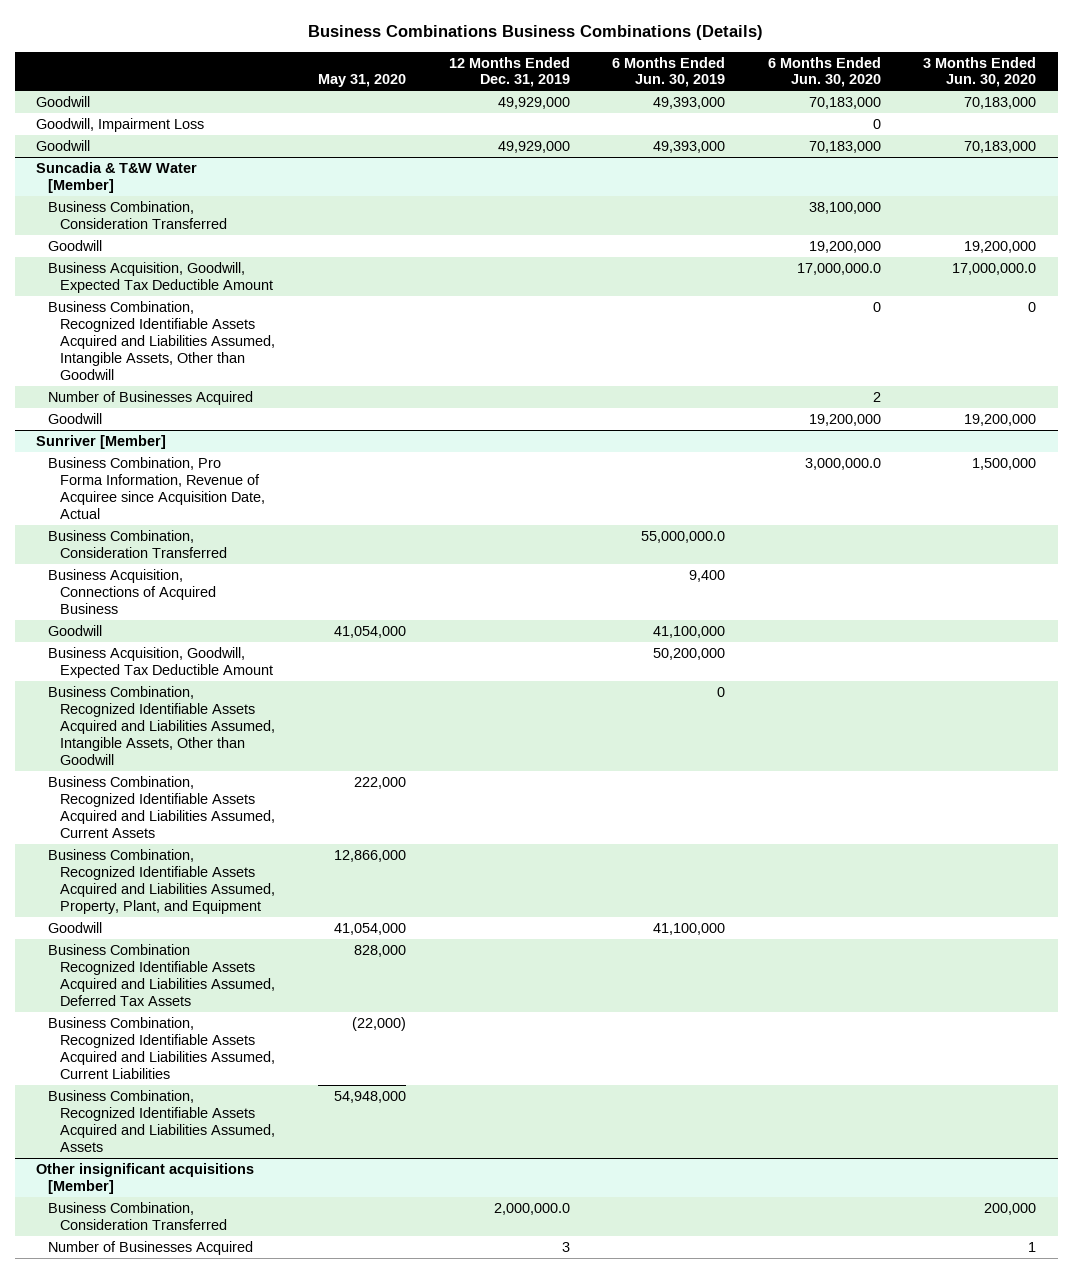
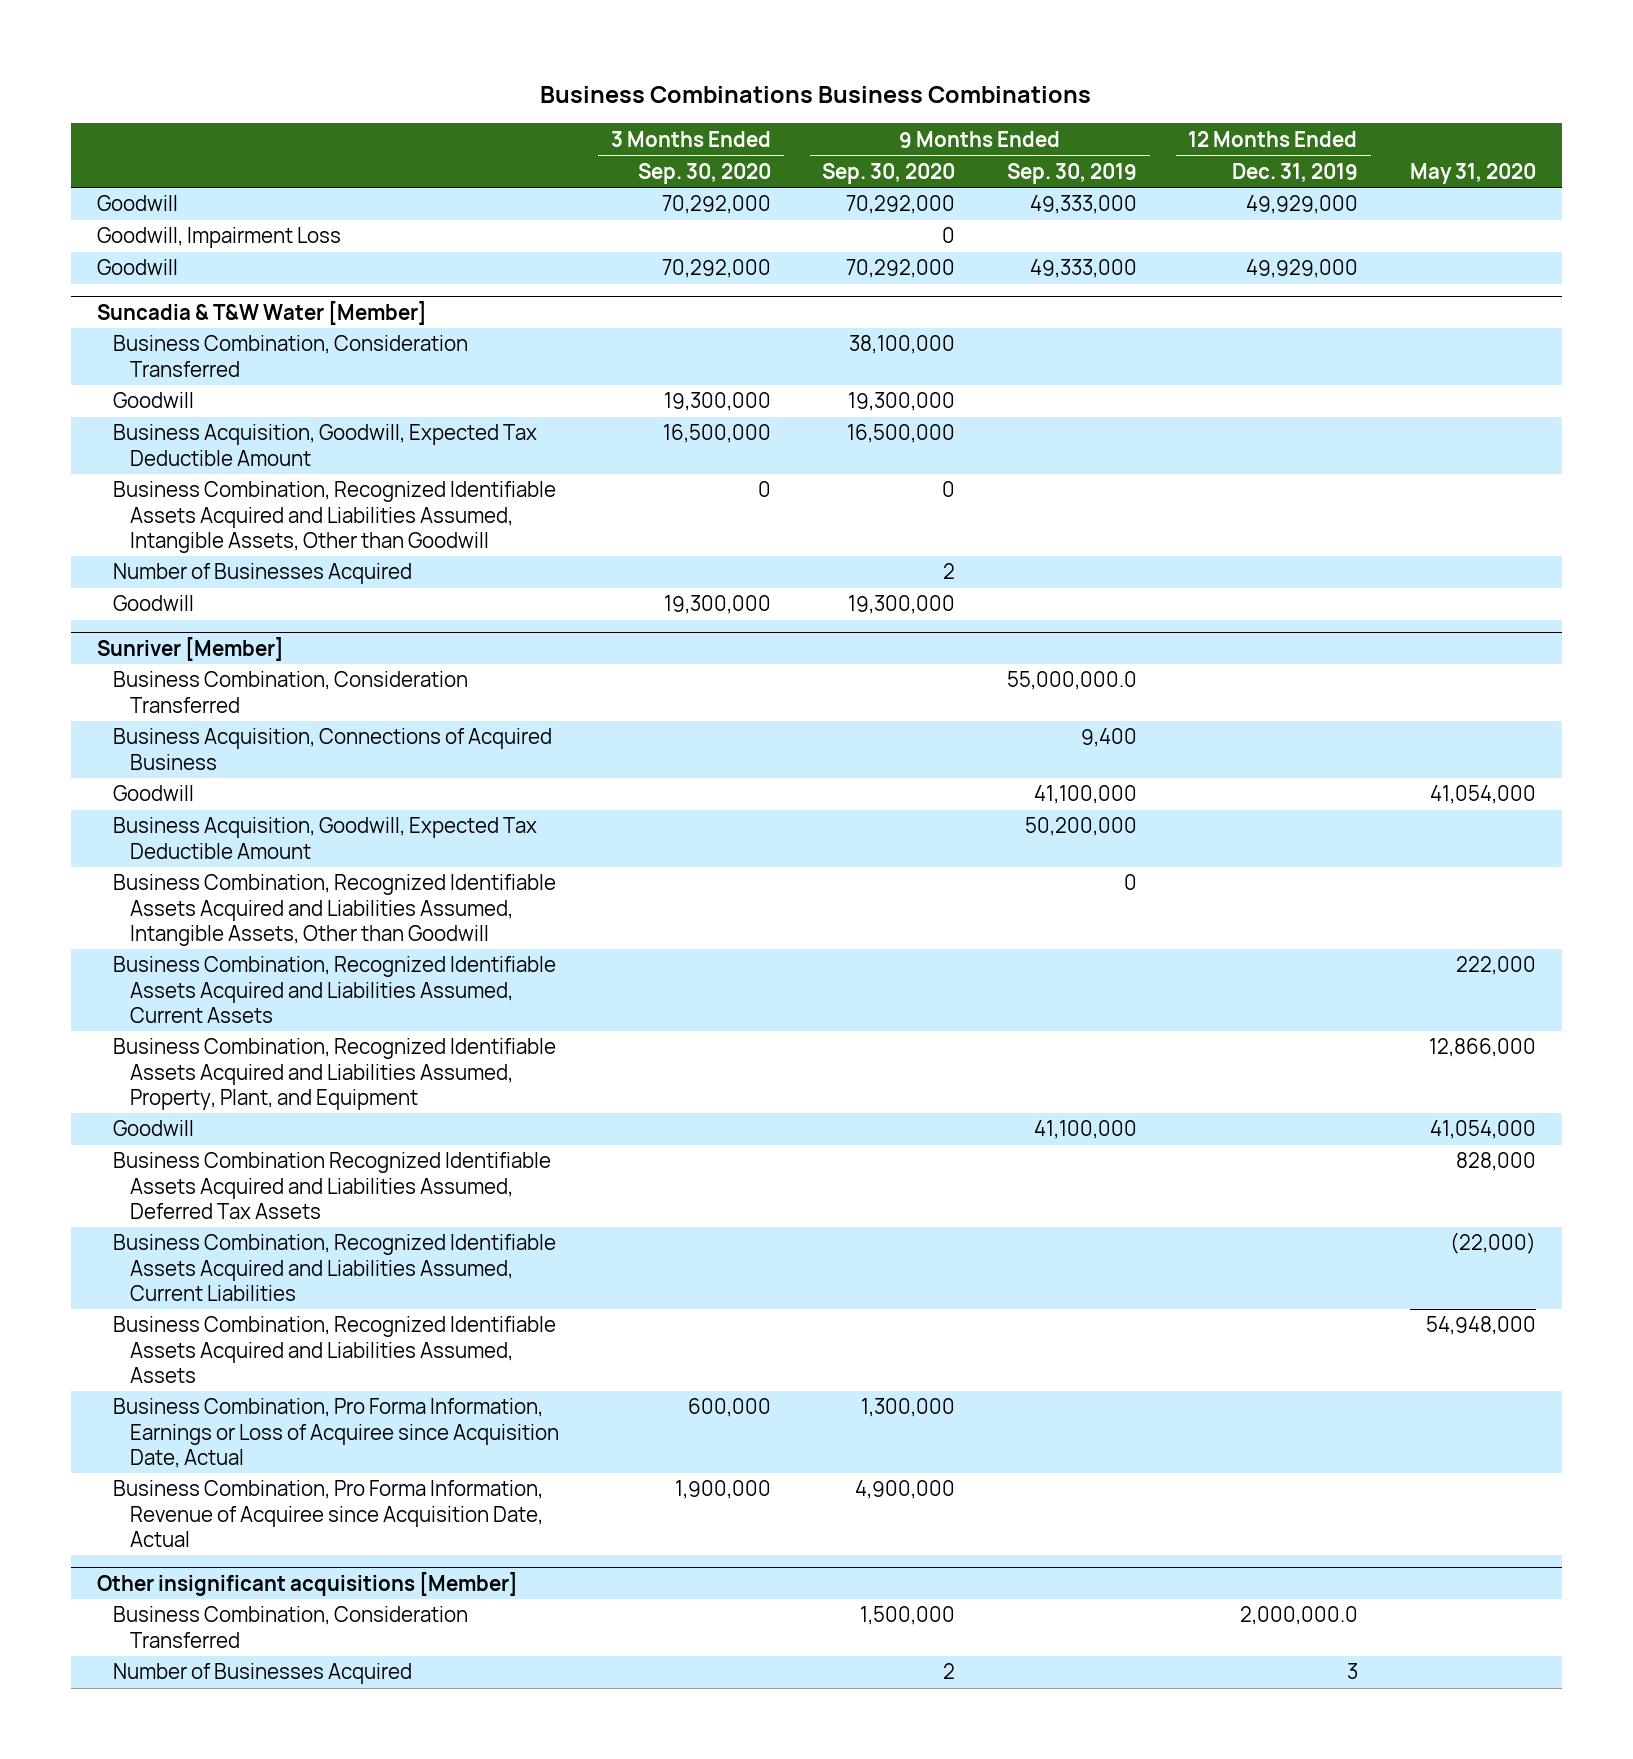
- Business Combinations Business Combinations (Details)
+ Business Combinations Business Combinations
- | May 31, 2020 | 12 Months Ended Dec. 31, 2019 | 6 Months Ended Jun. 30, 2019 | 6 Months Ended Jun. 30, 2020 | 3 Months Ended Jun. 30, 2020
+ | 3 Months Ended Sep. 30, 2020 | 9 Months Ended Sep. 30, 2020 | 9 Months Ended Sep. 30, 2019 | 12 Months Ended Dec. 31, 2019 | May 31, 2020
@ Sunriver [Member]
+ Business Combination, Pro Forma Information, Earnings or Loss of Acquiree since Acquisition Date, Actual | 600,000 | 1,300,000 | | |
moved down: Business Combination, Pro Forma Information, Revenue of Acquiree since Acquisition Date, Actual | 1,900,000 | 4,900,000 | | |

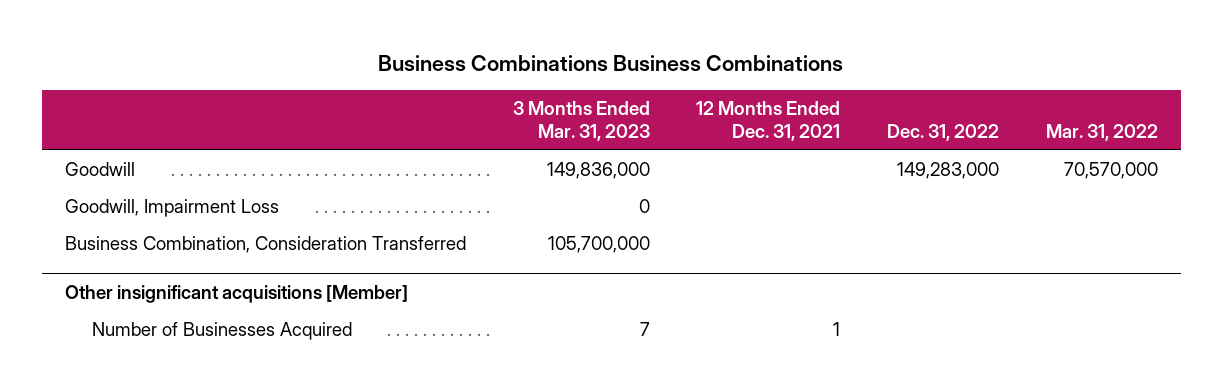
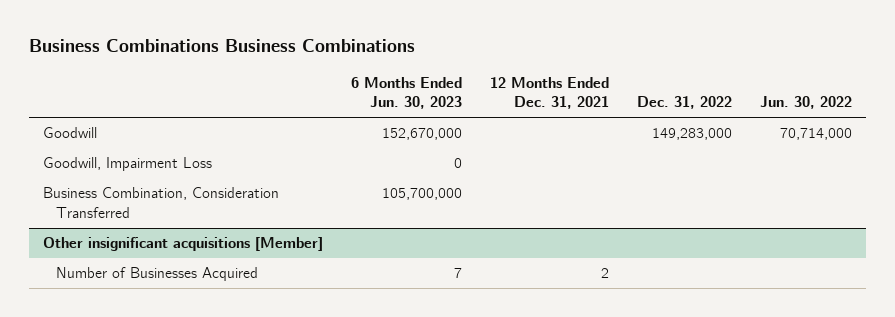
- | 3 Months Ended Mar. 31, 2023 | 12 Months Ended Dec. 31, 2021 | Dec. 31, 2022 | Mar. 31, 2022
+ | 6 Months Ended Jun. 30, 2023 | 12 Months Ended Dec. 31, 2021 | Dec. 31, 2022 | Jun. 30, 2022
@ Other insignificant acquisitions [Member]
- Number of Businesses Acquired | 7 | 1 | |
+ Number of Businesses Acquired | 7 | 2 | |

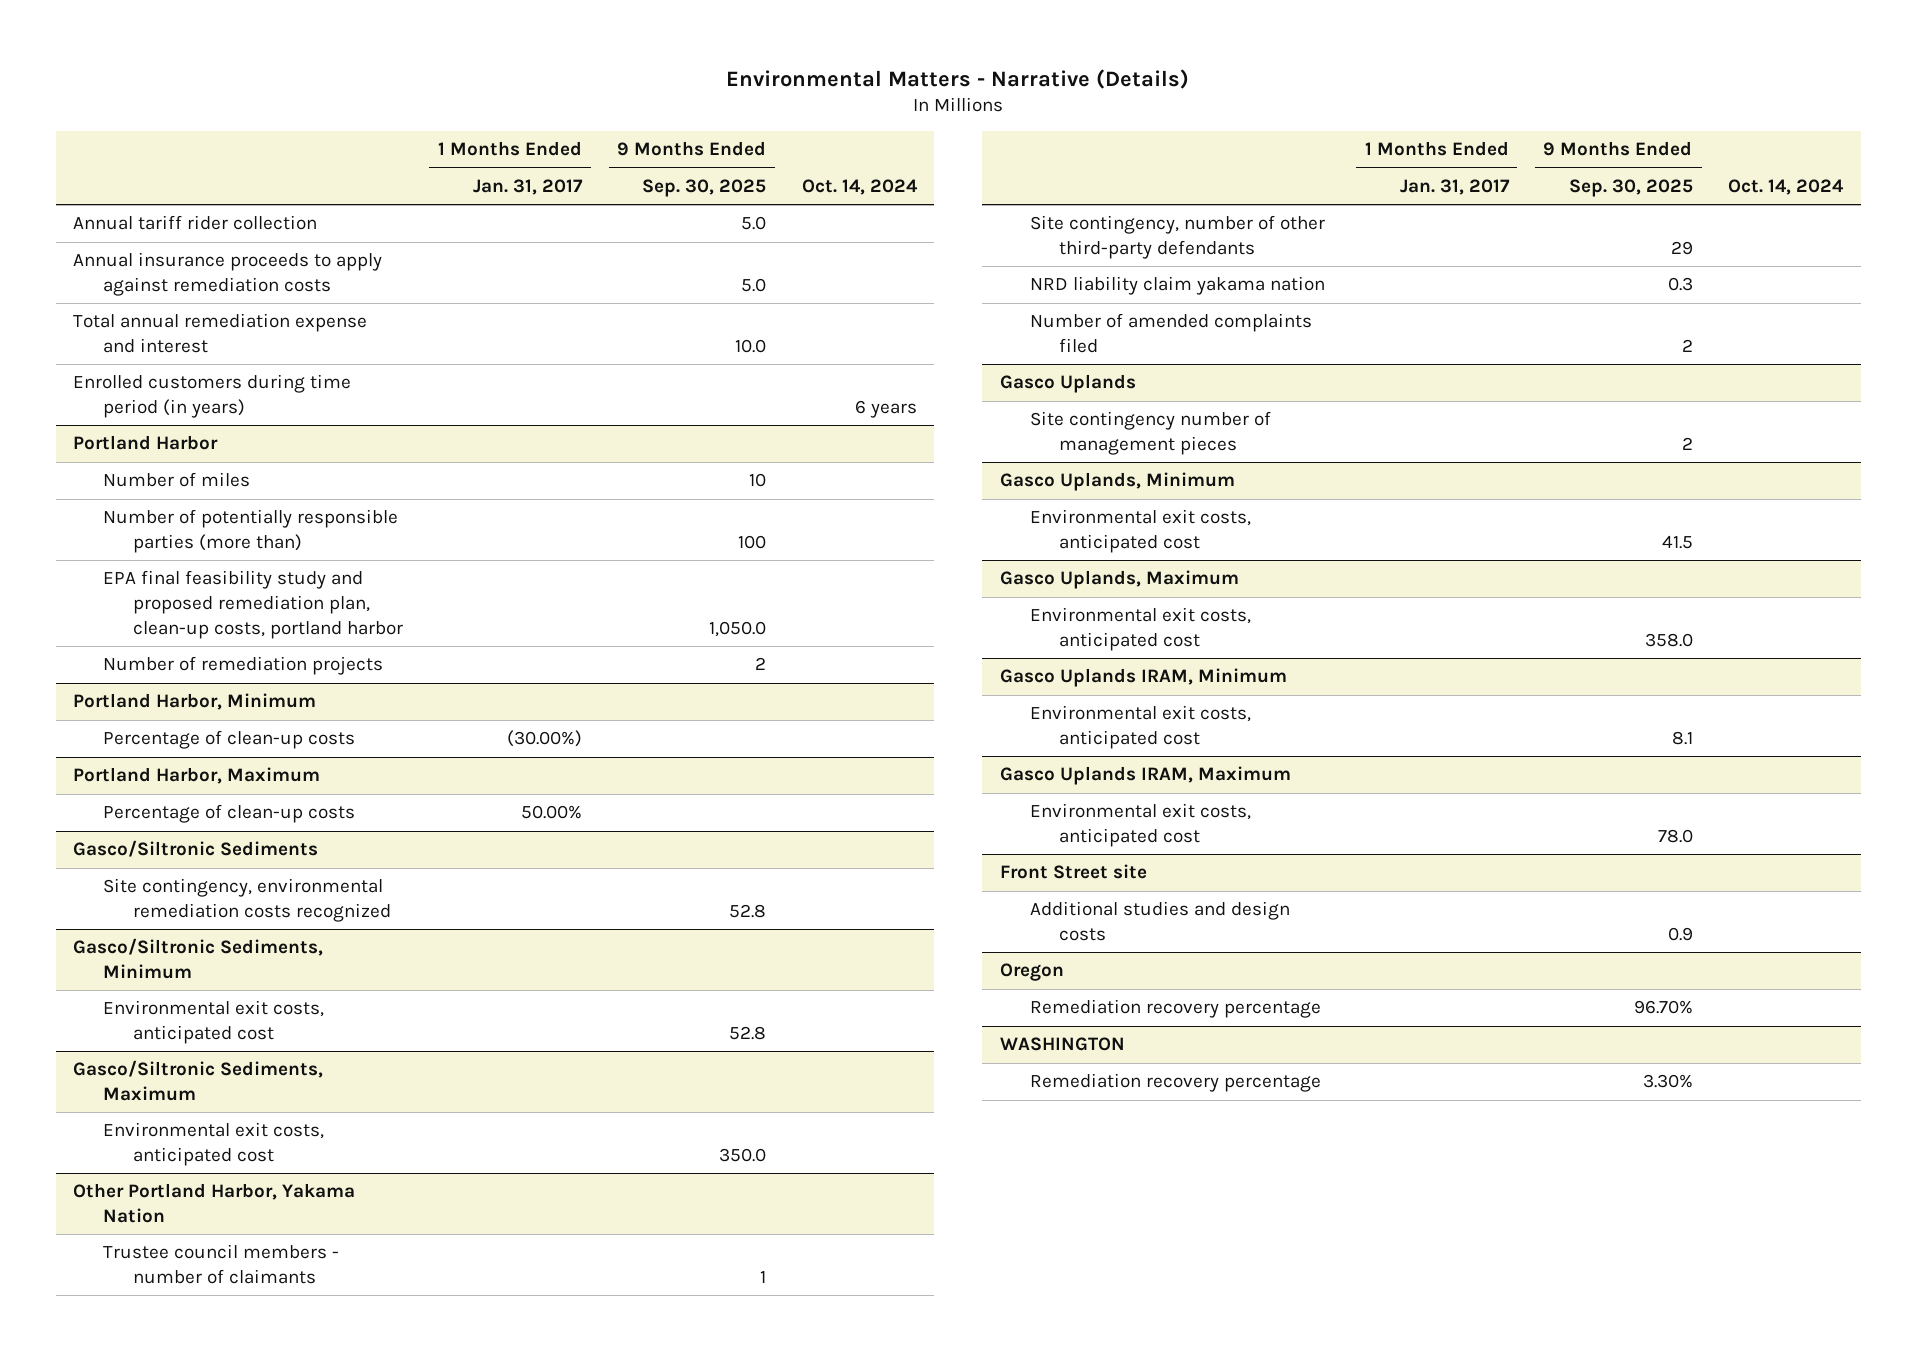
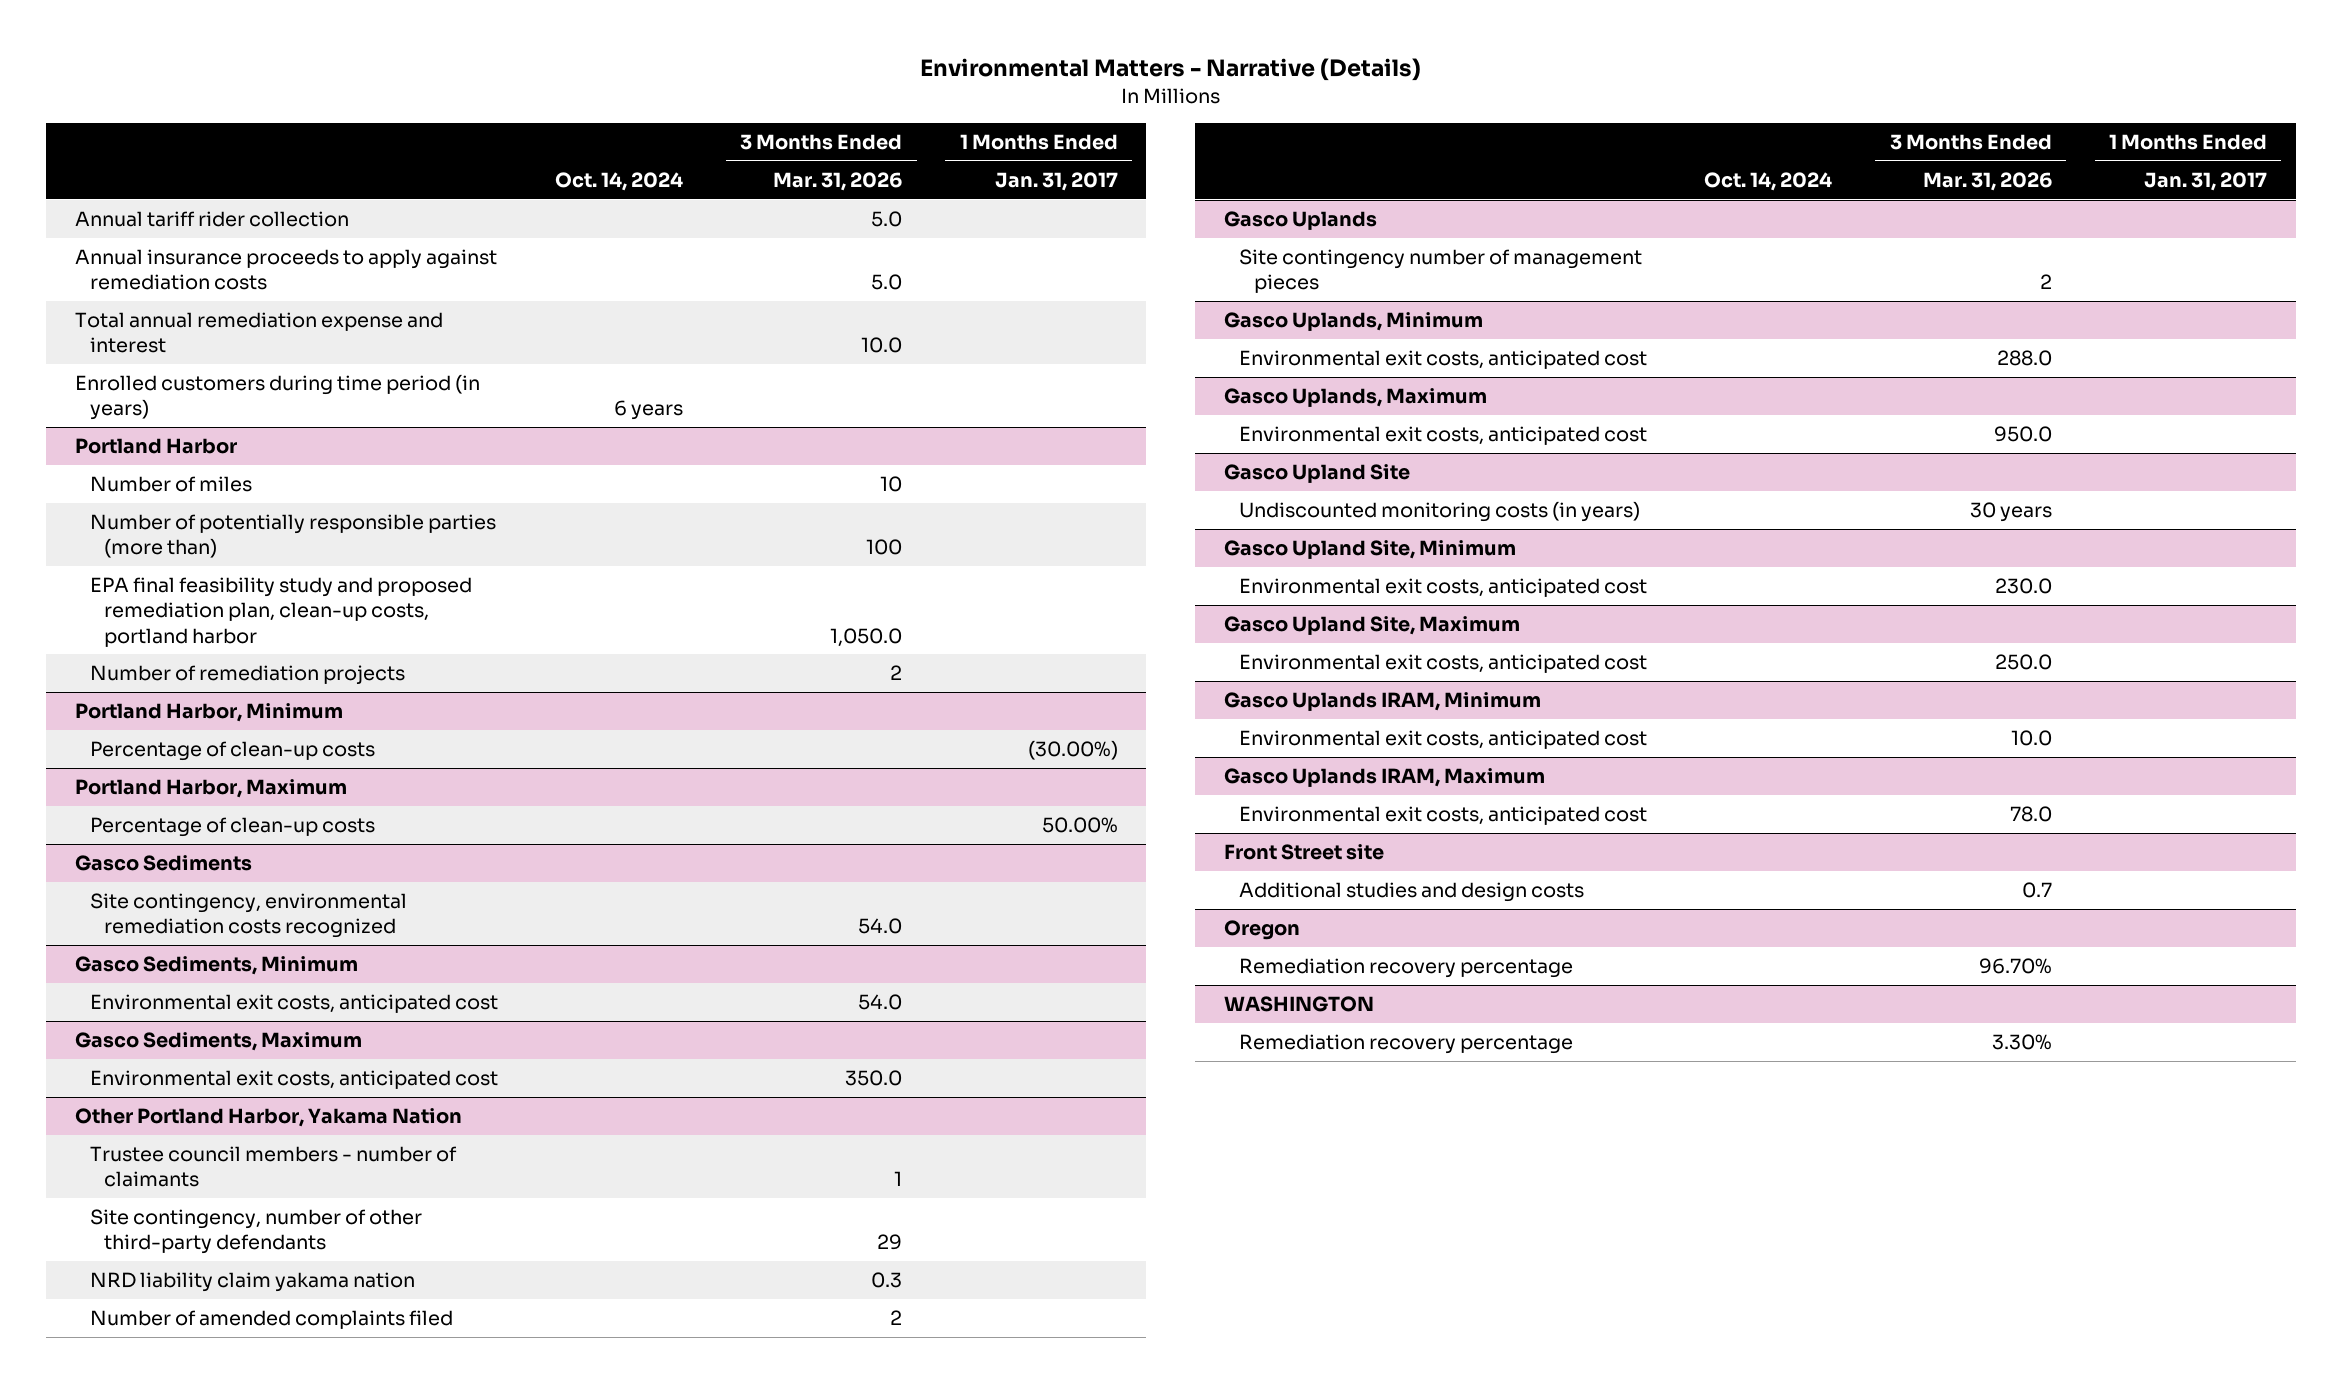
- | 1 Months Ended Jan. 31, 2017 | 9 Months Ended Sep. 30, 2025 | Oct. 14, 2024
+ | Oct. 14, 2024 | 3 Months Ended Mar. 31, 2026 | 1 Months Ended Jan. 31, 2017
- Gasco/Siltronic Sediments
+ Gasco Sediments
- Gasco/Siltronic Sediments, Minimum
+ Gasco Sediments, Minimum
- Gasco/Siltronic Sediments, Maximum
+ Gasco Sediments, Maximum
+ Gasco Upland Site
+ Undiscounted monitoring costs (in years) | | 30 years |
+ Gasco Upland Site, Minimum
+ Environmental exit costs, anticipated cost | | 230.0 |
+ Gasco Upland Site, Maximum
+ Environmental exit costs, anticipated cost | | 250.0 |

